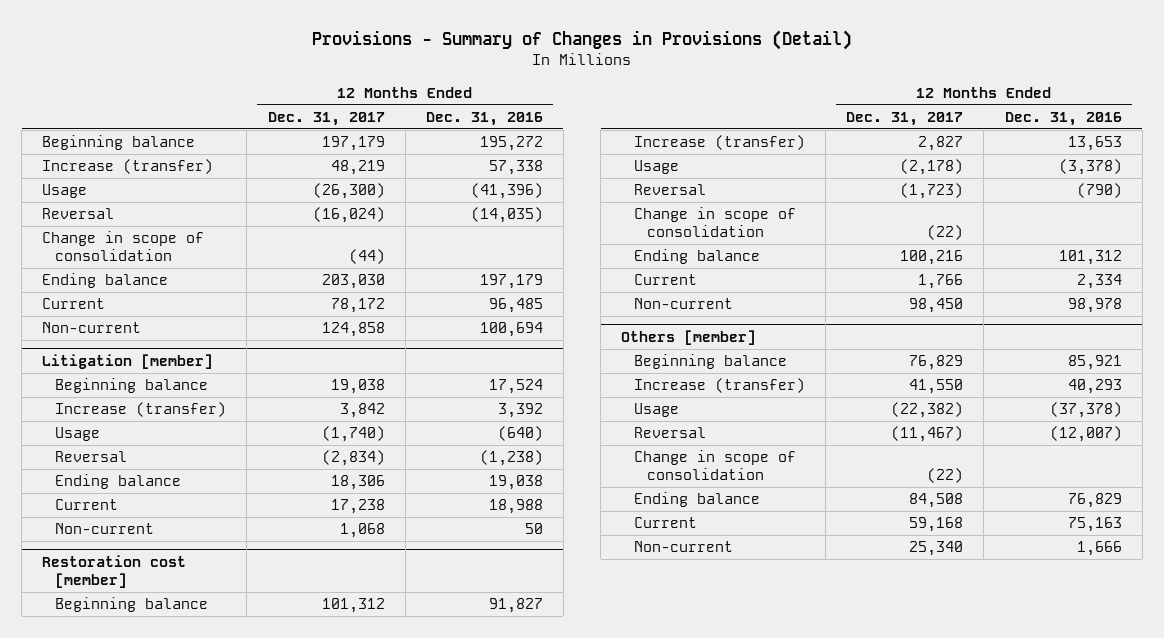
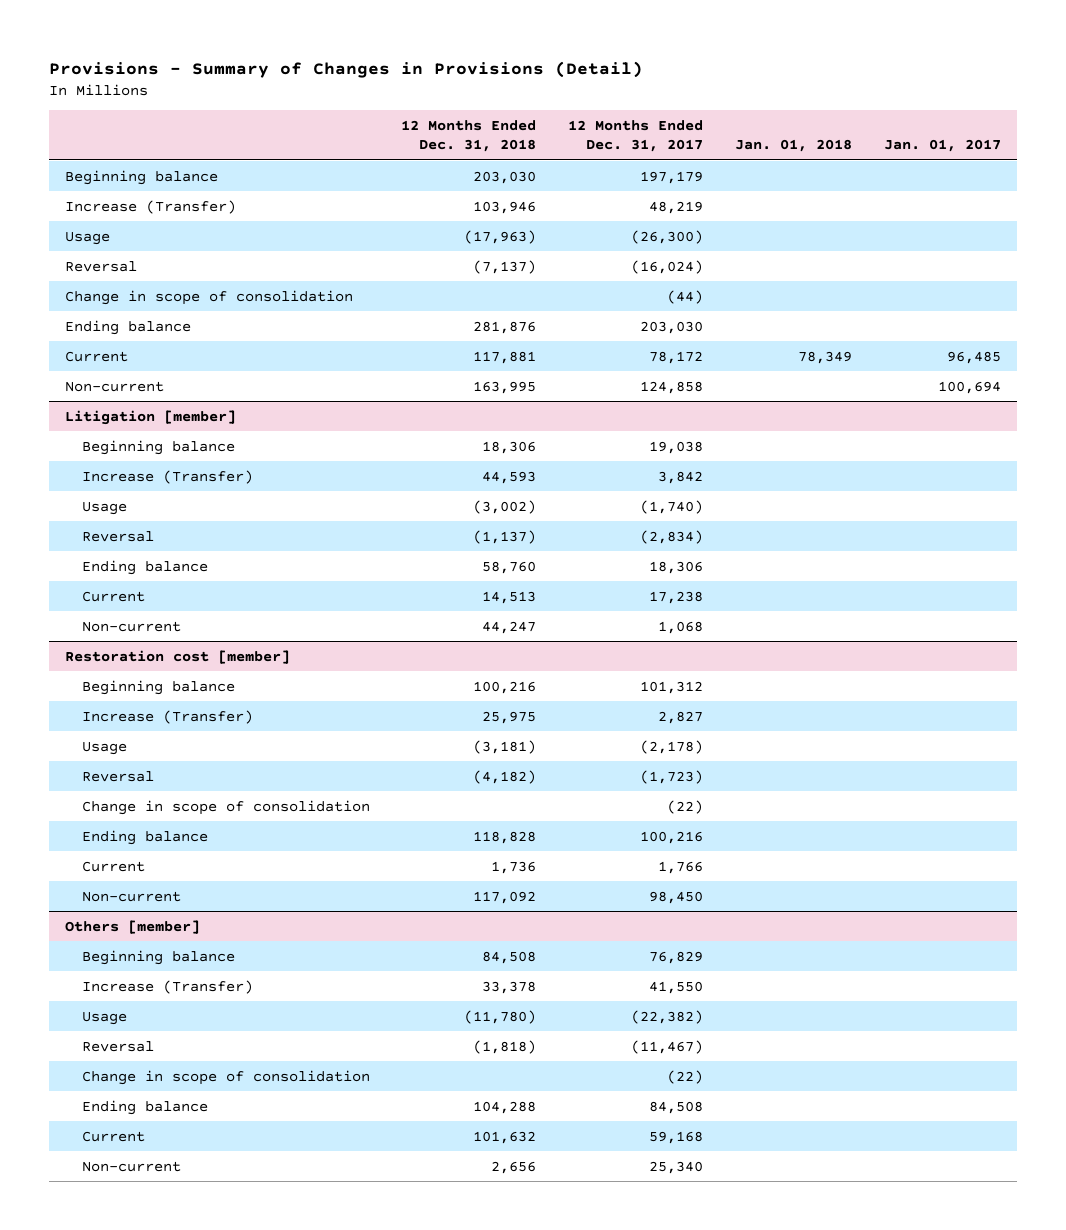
- | 12 Months Ended Dec. 31, 2017 | 12 Months Ended Dec. 31, 2016
+ | 12 Months Ended Dec. 31, 2018 | 12 Months Ended Dec. 31, 2017 | Jan. 01, 2018 | Jan. 01, 2017
- Increase (transfer) | 48,219 | 57,338
+ Increase (Transfer) | 103,946 | 48,219 | |
@ Litigation [member]
- Increase (transfer) | 3,842 | 3,392
+ Increase (Transfer) | 44,593 | 3,842 | |
@ Restoration cost [member]
- Increase (transfer) | 2,827 | 13,653
+ Increase (Transfer) | 25,975 | 2,827 | |
@ Others [member]
- Increase (transfer) | 41,550 | 40,293
+ Increase (Transfer) | 33,378 | 41,550 | |

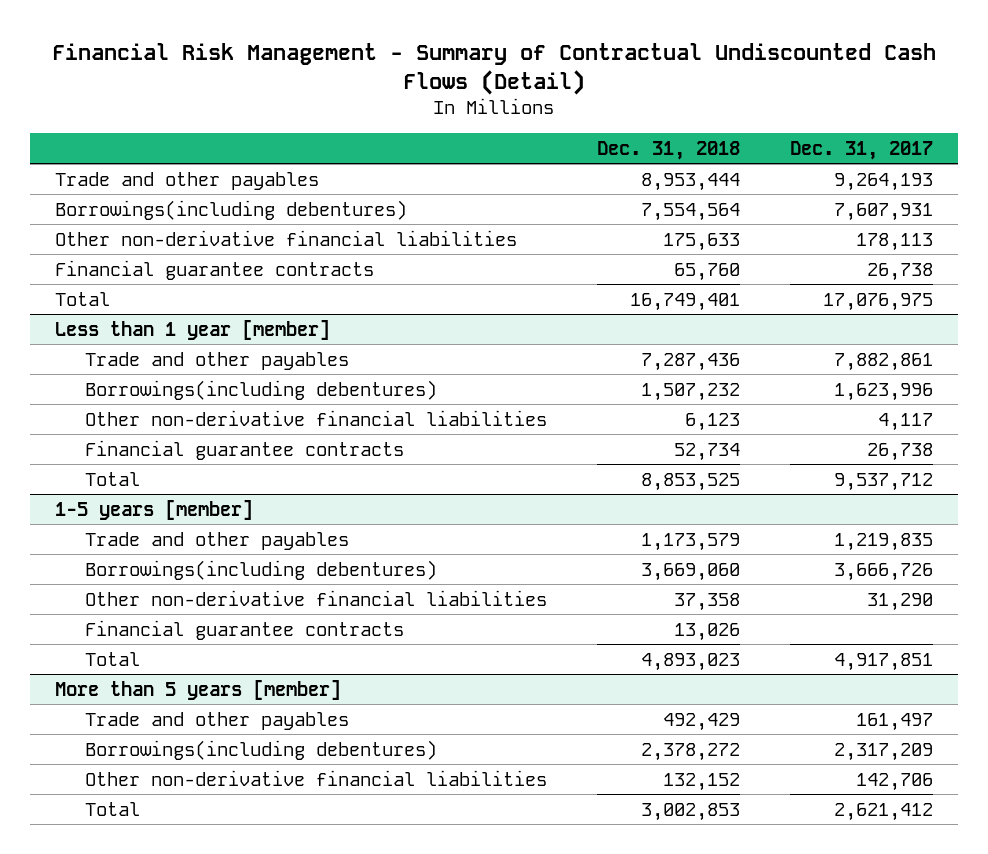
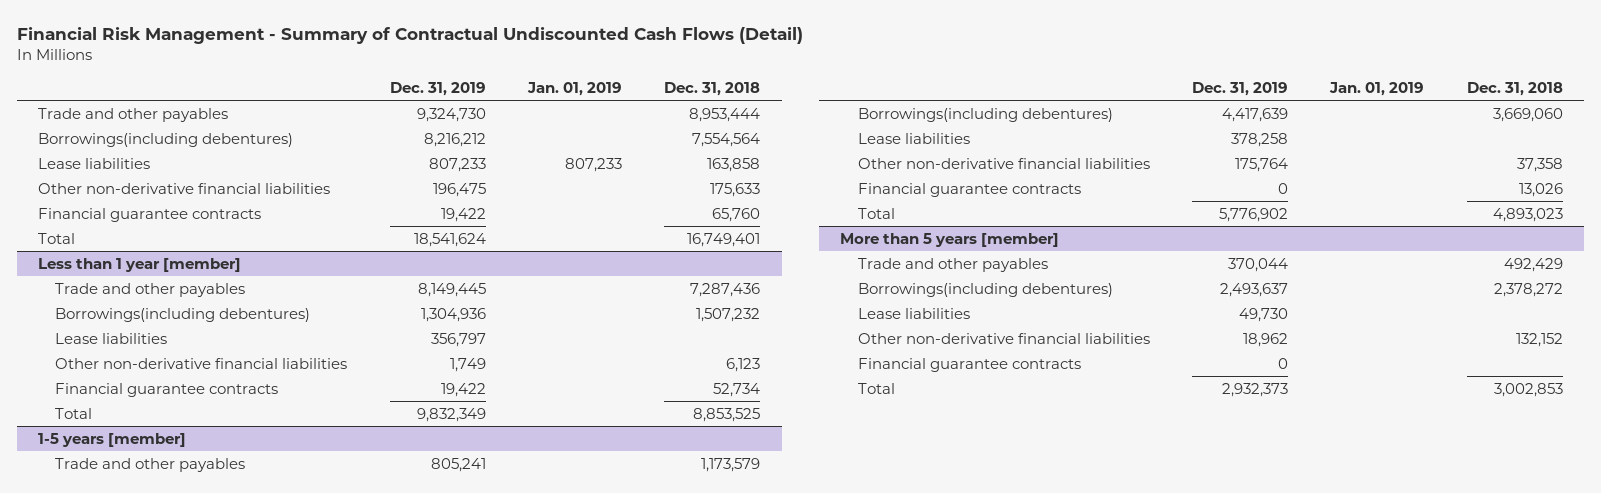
- | Dec. 31, 2018 | Dec. 31, 2017
+ | Dec. 31, 2019 | Jan. 01, 2019 | Dec. 31, 2018
+ Lease liabilities | 807,233 | 807,233 | 163,858
@ Less than 1 year [member]
+ Lease liabilities | 356,797 | |
@ 1-5 years [member]
+ Lease liabilities | 378,258 | |
@ More than 5 years [member]
+ Lease liabilities | 49,730 | |
+ Financial guarantee contracts | 0 | |

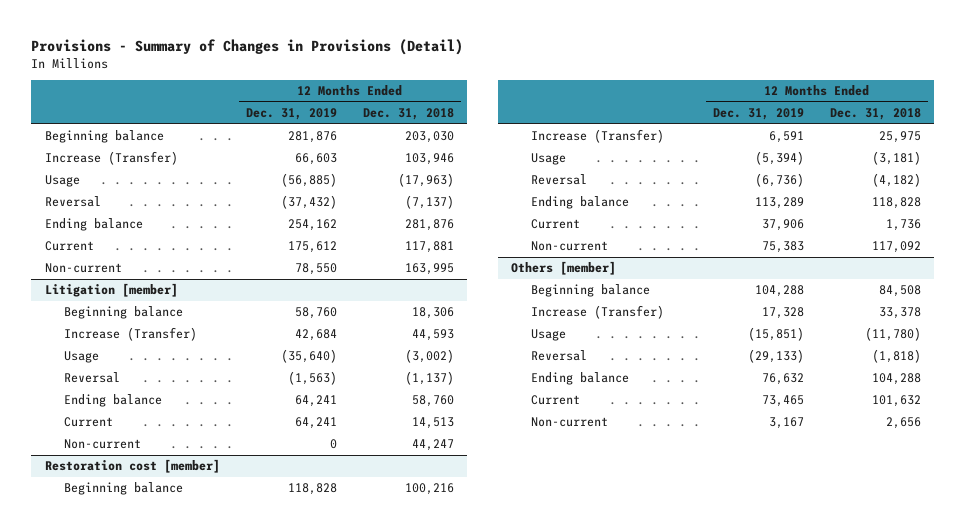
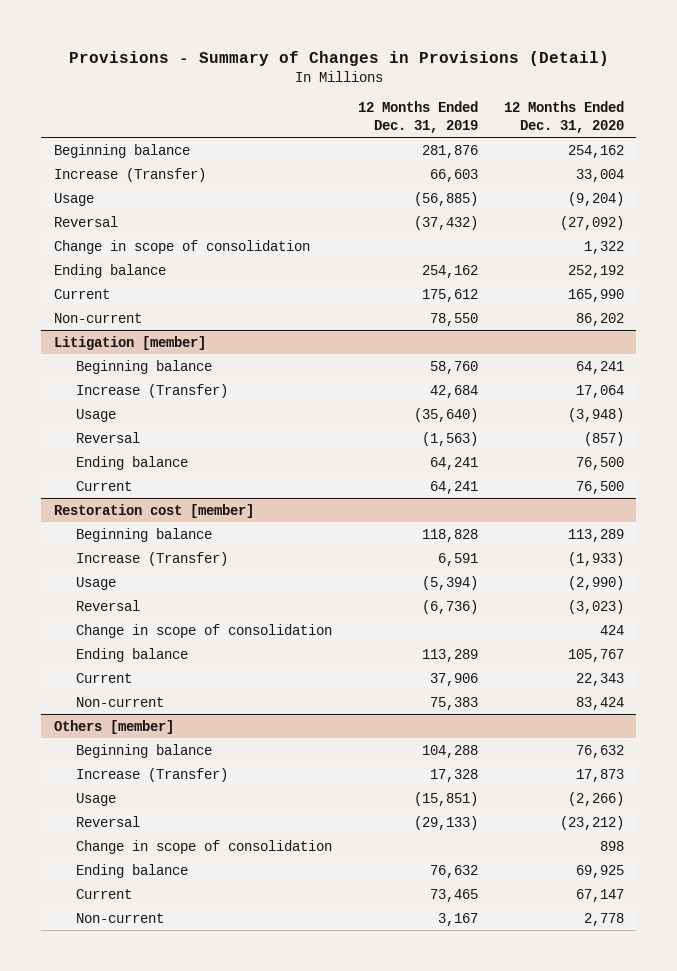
- | 12 Months Ended Dec. 31, 2019 | 12 Months Ended Dec. 31, 2018
+ | 12 Months Ended Dec. 31, 2019 | 12 Months Ended Dec. 31, 2020
+ Change in scope of consolidation | | 1,322
@ Litigation [member]
- Non-current | 0 | 44,247
@ Restoration cost [member]
+ Change in scope of consolidation | | 424
@ Others [member]
+ Change in scope of consolidation | | 898

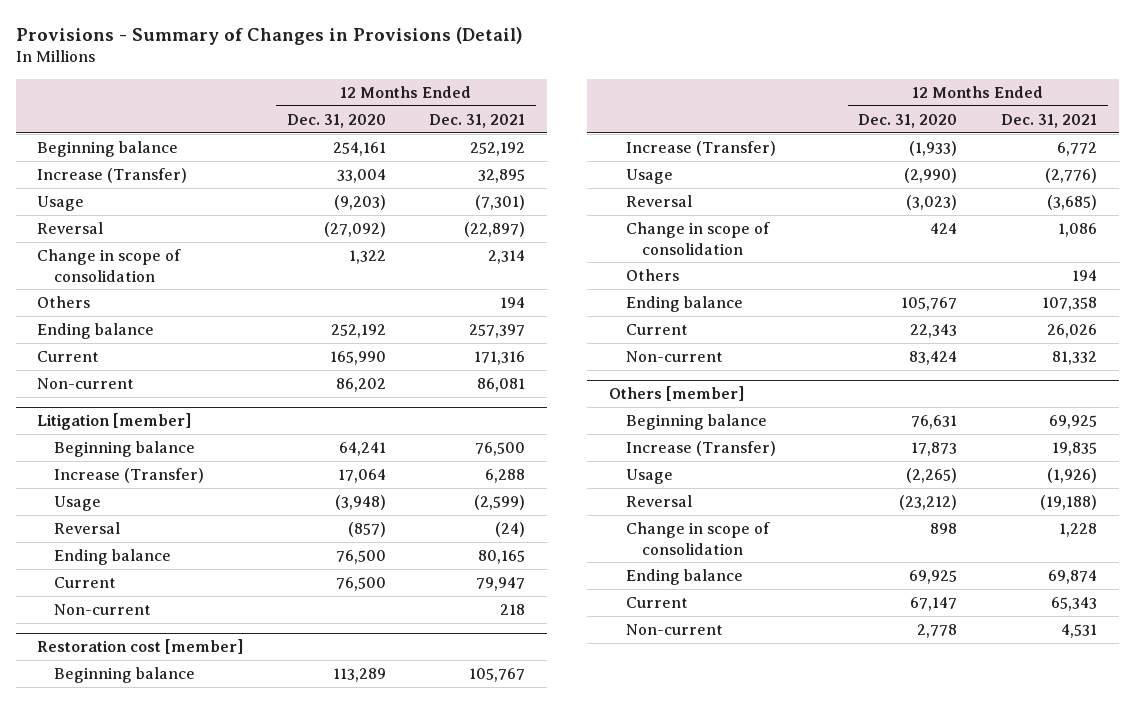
- | 12 Months Ended Dec. 31, 2019 | 12 Months Ended Dec. 31, 2020
+ | 12 Months Ended Dec. 31, 2020 | 12 Months Ended Dec. 31, 2021
- Beginning balance | 281,876 | 254,162
+ Beginning balance | 254,161 | 252,192
- Usage | (56,885) | (9,204)
+ Usage | (9,203) | (7,301)
+ Others | | 194
@ Litigation [member]
+ Non-current | | 218
@ Restoration cost [member]
+ Others | | 194
@ Others [member]
- Beginning balance | 104,288 | 76,632
+ Beginning balance | 76,631 | 69,925
- Usage | (15,851) | (2,266)
+ Usage | (2,265) | (1,926)

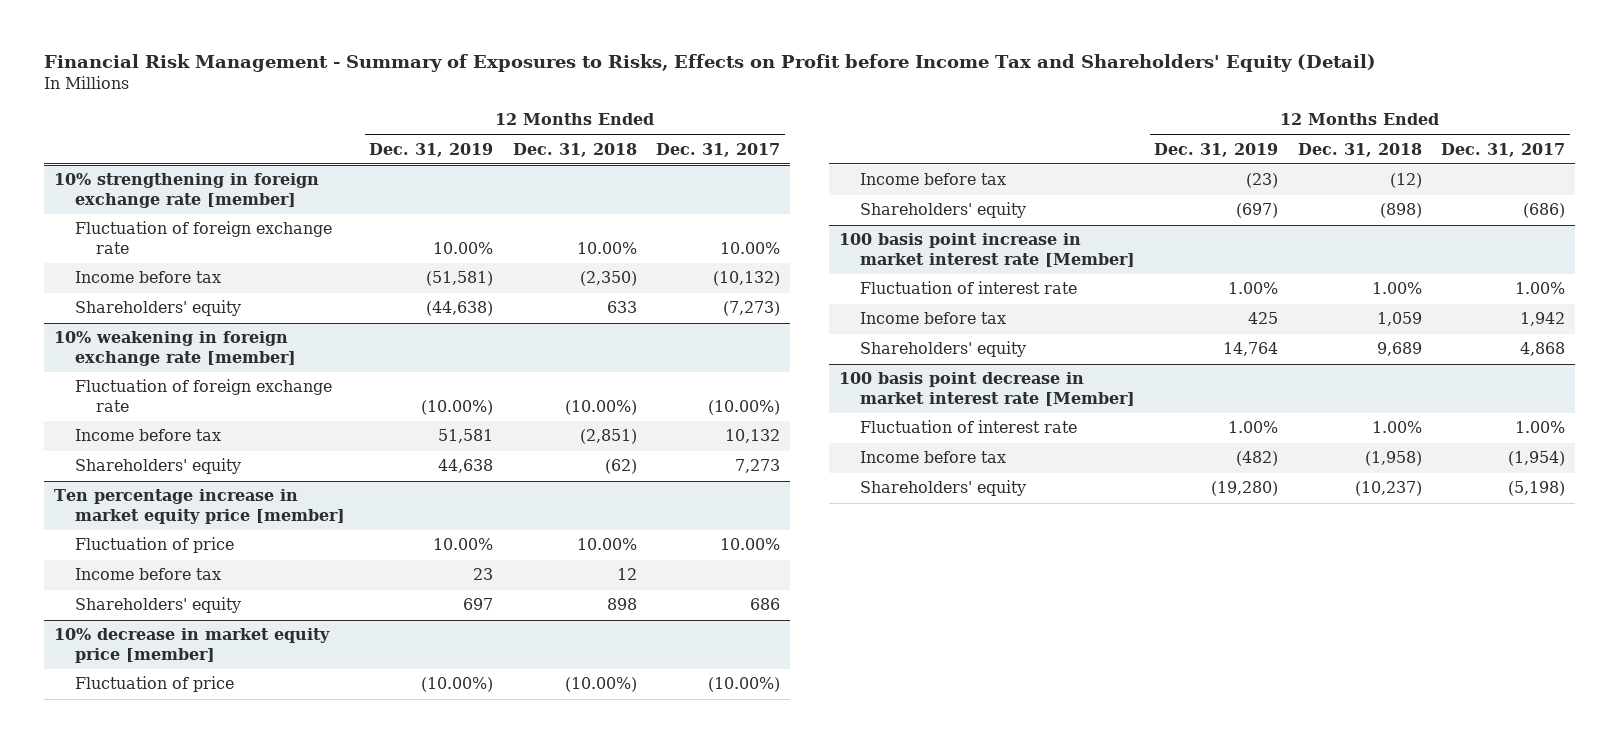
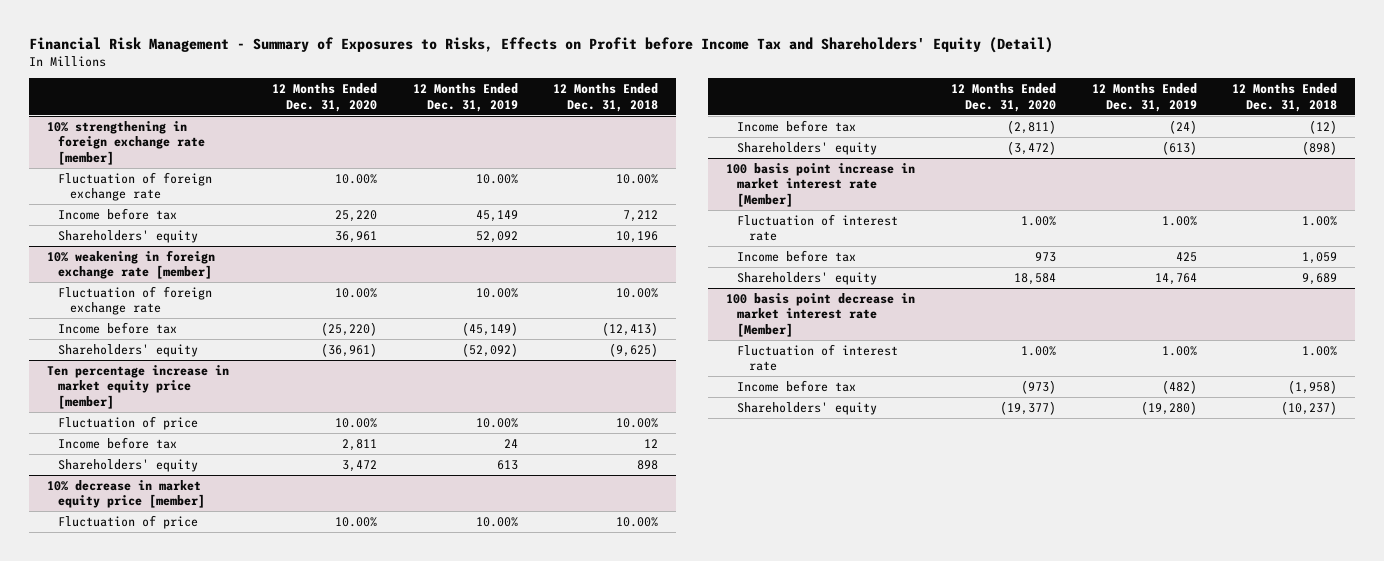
- | 12 Months Ended Dec. 31, 2019 | 12 Months Ended Dec. 31, 2018 | 12 Months Ended Dec. 31, 2017
+ | 12 Months Ended Dec. 31, 2020 | 12 Months Ended Dec. 31, 2019 | 12 Months Ended Dec. 31, 2018
@ 10% strengthening in foreign exchange rate [member]
- Income before tax | (51,581) | (2,350) | (10,132)
- Shareholders' equity | (44,638) | 633 | (7,273)
+ Income before tax | 25,220 | 45,149 | 7,212
+ Shareholders' equity | 36,961 | 52,092 | 10,196
@ 10% weakening in foreign exchange rate [member]
- Fluctuation of foreign exchange rate | (10.00%) | (10.00%) | (10.00%)
- Income before tax | 51,581 | (2,851) | 10,132
- Shareholders' equity | 44,638 | (62) | 7,273
+ Fluctuation of foreign exchange rate | 10.00% | 10.00% | 10.00%
+ Income before tax | (25,220) | (45,149) | (12,413)
+ Shareholders' equity | (36,961) | (52,092) | (9,625)
@ Ten percentage increase in market equity price [member]
- Income before tax | 23 | 12 |
- Shareholders' equity | 697 | 898 | 686
+ Income before tax | 2,811 | 24 | 12
+ Shareholders' equity | 3,472 | 613 | 898
@ 10% decrease in market equity price [member]
- Fluctuation of price | (10.00%) | (10.00%) | (10.00%)
- Income before tax | (23) | (12) |
- Shareholders' equity | (697) | (898) | (686)
+ Fluctuation of price | 10.00% | 10.00% | 10.00%
+ Income before tax | (2,811) | (24) | (12)
+ Shareholders' equity | (3,472) | (613) | (898)

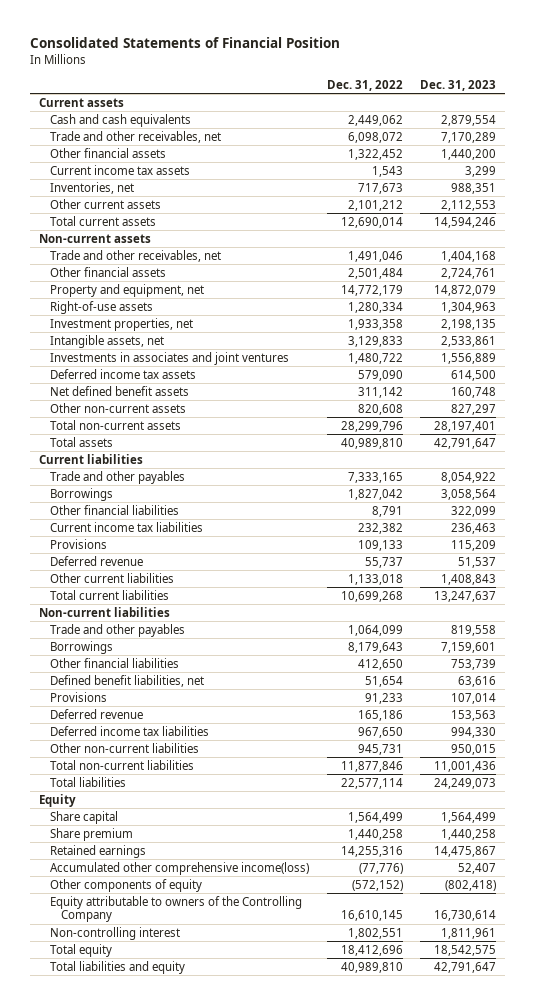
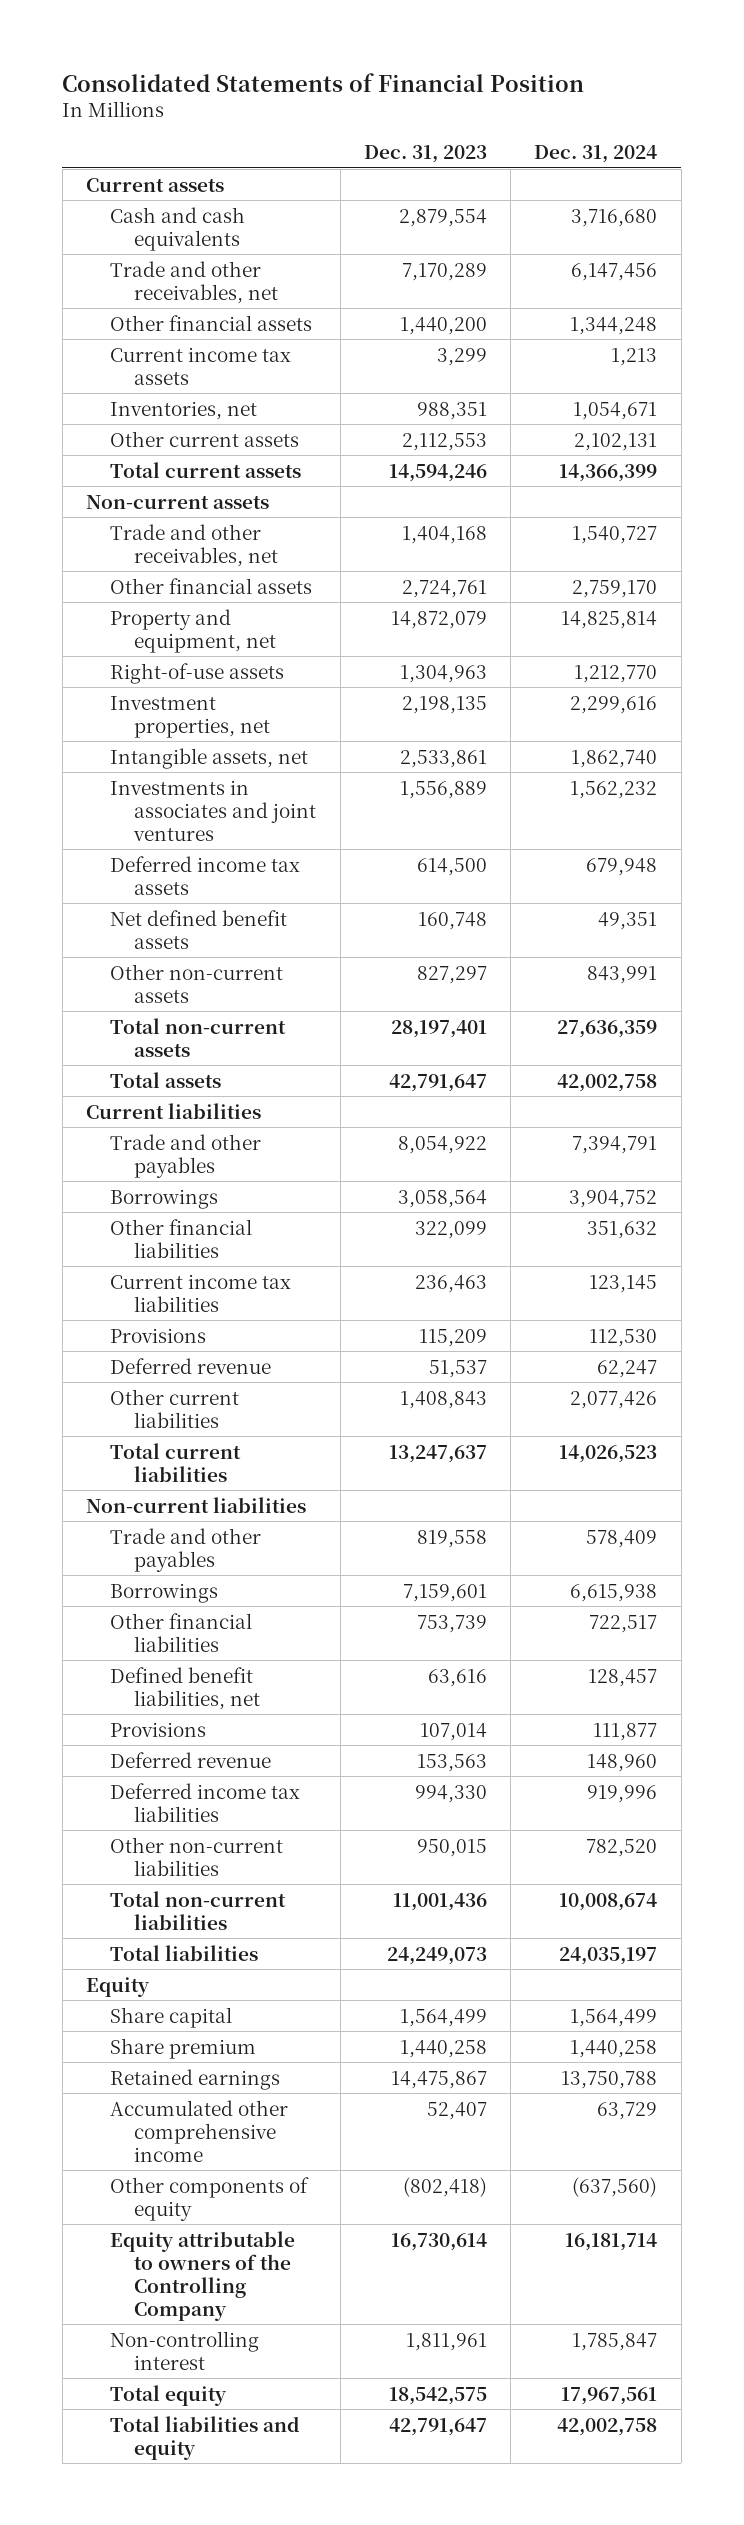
- | Dec. 31, 2022 | Dec. 31, 2023
+ | Dec. 31, 2023 | Dec. 31, 2024
- Accumulated other comprehensive income(loss) | (77,776) | 52,407
+ Accumulated other comprehensive income | 52,407 | 63,729

